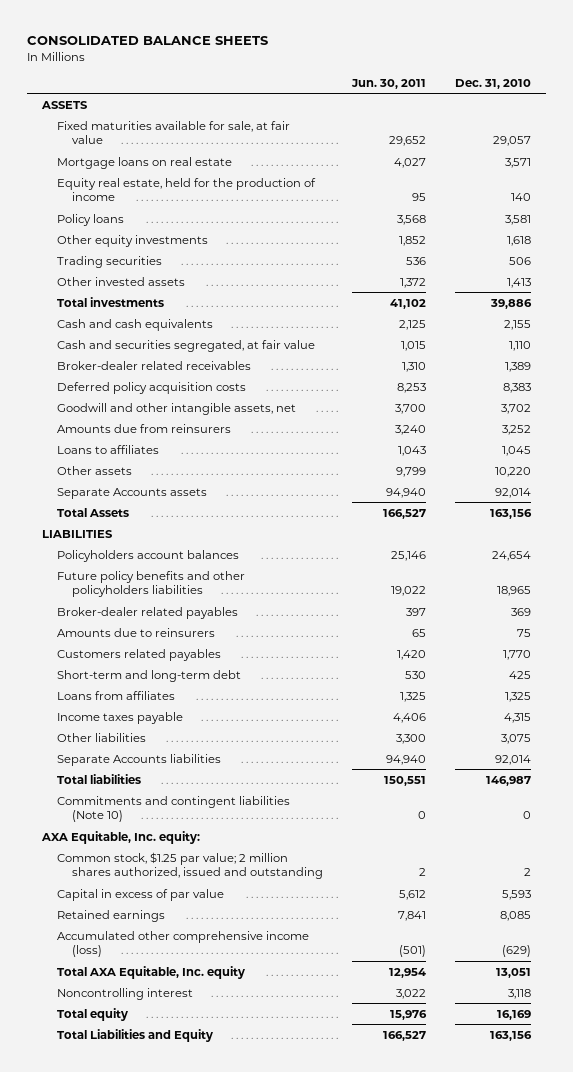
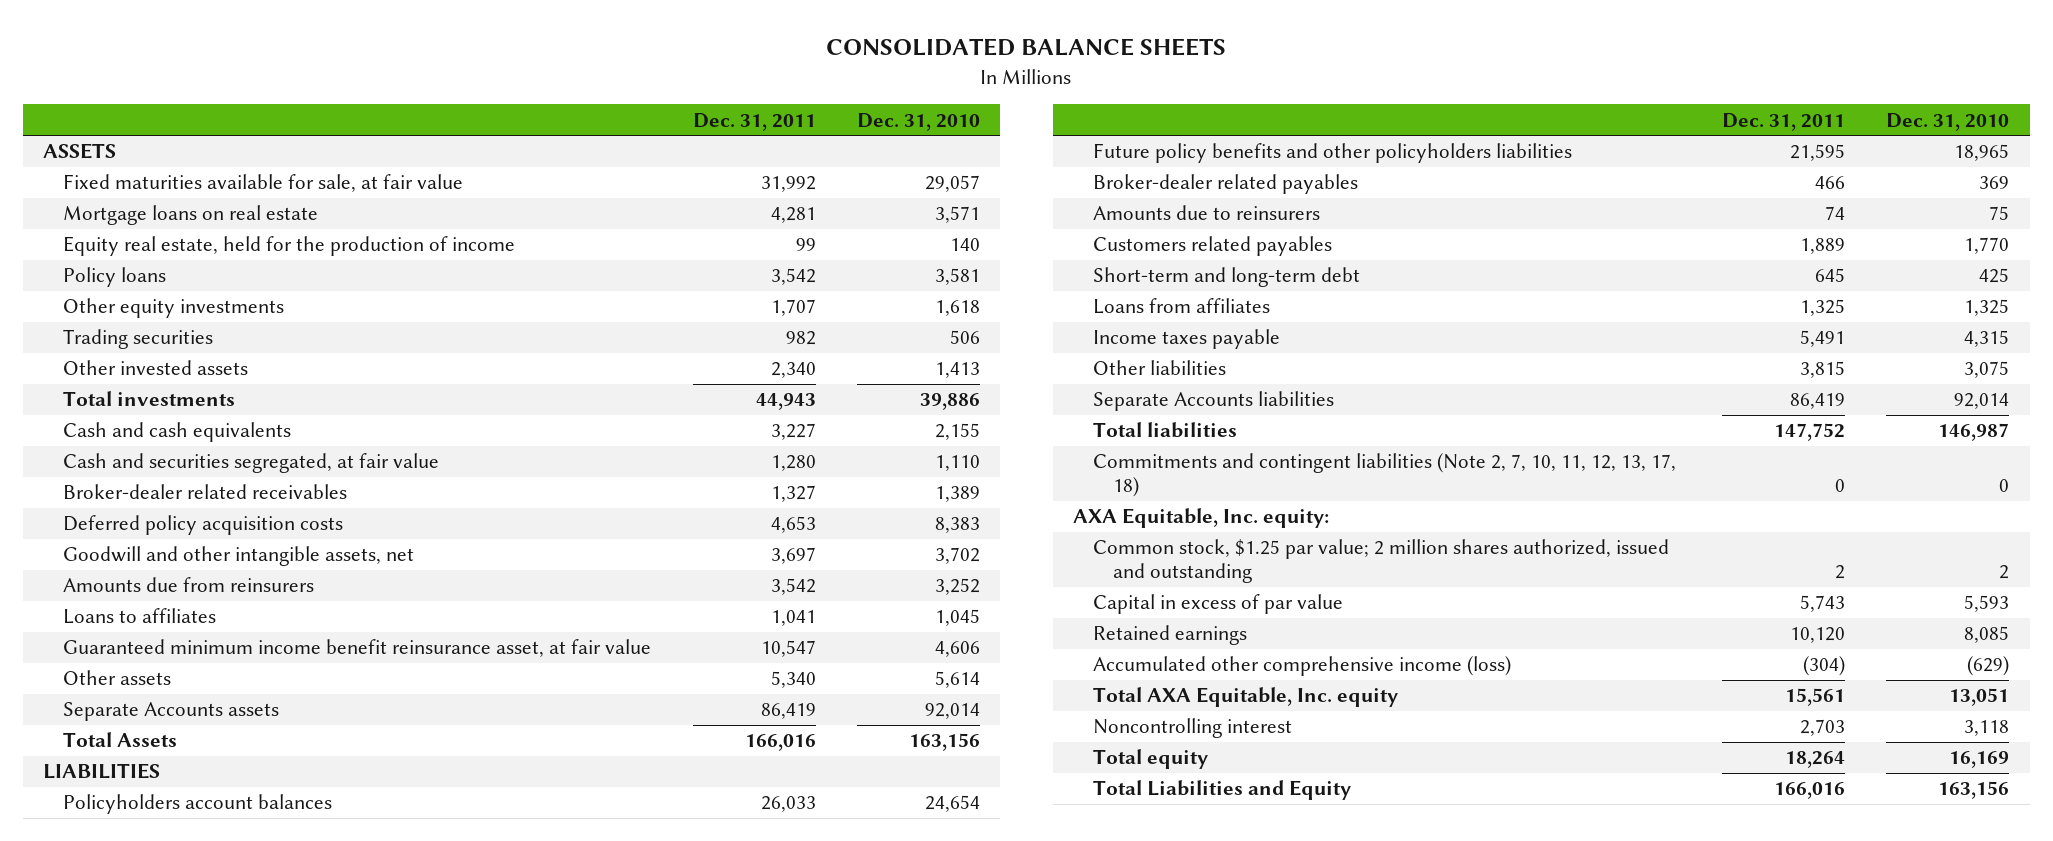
- | Jun. 30, 2011 | Dec. 31, 2010
+ | Dec. 31, 2011 | Dec. 31, 2010
- Other assets | 9,799 | 10,220
+ Guaranteed minimum income benefit reinsurance asset, at fair value | 10,547 | 4,606
+ Other assets | 5,340 | 5,614
- Commitments and contingent liabilities (Note 10) | 0 | 0
+ Commitments and contingent liabilities (Note 2, 7, 10, 11, 12, 13, 17, 18) | 0 | 0

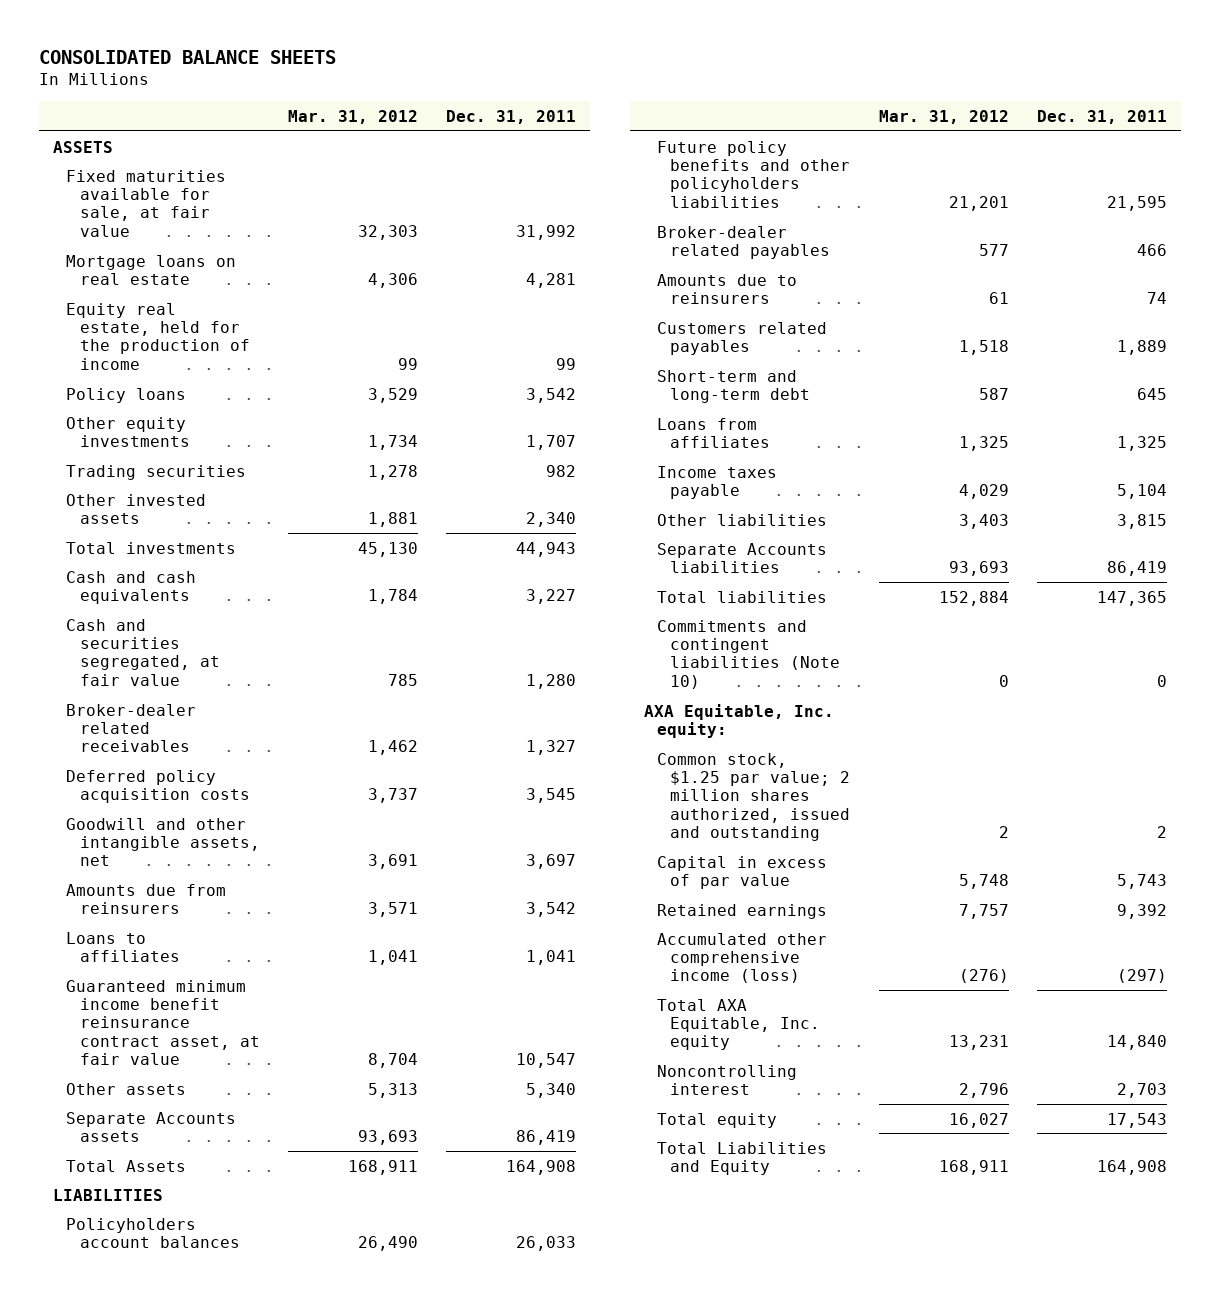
- | Dec. 31, 2011 | Dec. 31, 2010
+ | Mar. 31, 2012 | Dec. 31, 2011
- Deferred policy acquisition costs | 4,653 | 8,383
+ Deferred policy acquisition costs | 3,737 | 3,545
- Guaranteed minimum income benefit reinsurance asset, at fair value | 10,547 | 4,606
+ Guaranteed minimum income benefit reinsurance contract asset, at fair value | 8,704 | 10,547
- Total Assets | 166,016 | 163,156
+ Total Assets | 168,911 | 164,908
- Income taxes payable | 5,491 | 4,315
+ Income taxes payable | 4,029 | 5,104
- Total liabilities | 147,752 | 146,987
- Commitments and contingent liabilities (Note 2, 7, 10, 11, 12, 13, 17, 18) | 0 | 0
+ Total liabilities | 152,884 | 147,365
+ Commitments and contingent liabilities (Note 10) | 0 | 0
- Retained earnings | 10,120 | 8,085
- Accumulated other comprehensive income (loss) | (304) | (629)
- Total AXA Equitable, Inc. equity | 15,561 | 13,051
+ Retained earnings | 7,757 | 9,392
+ Accumulated other comprehensive income (loss) | (276) | (297)
+ Total AXA Equitable, Inc. equity | 13,231 | 14,840
- Total equity | 18,264 | 16,169
- Total Liabilities and Equity | 166,016 | 163,156
+ Total equity | 16,027 | 17,543
+ Total Liabilities and Equity | 168,911 | 164,908

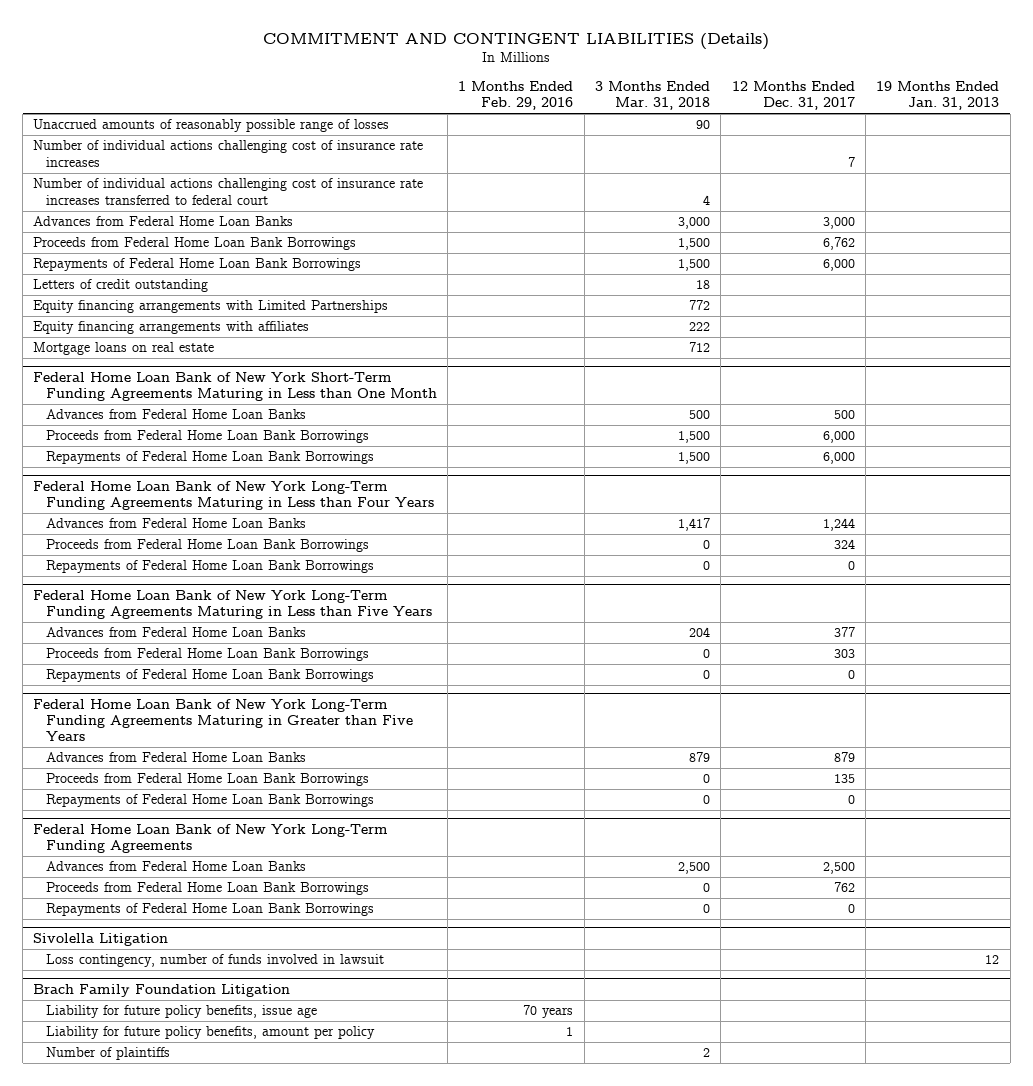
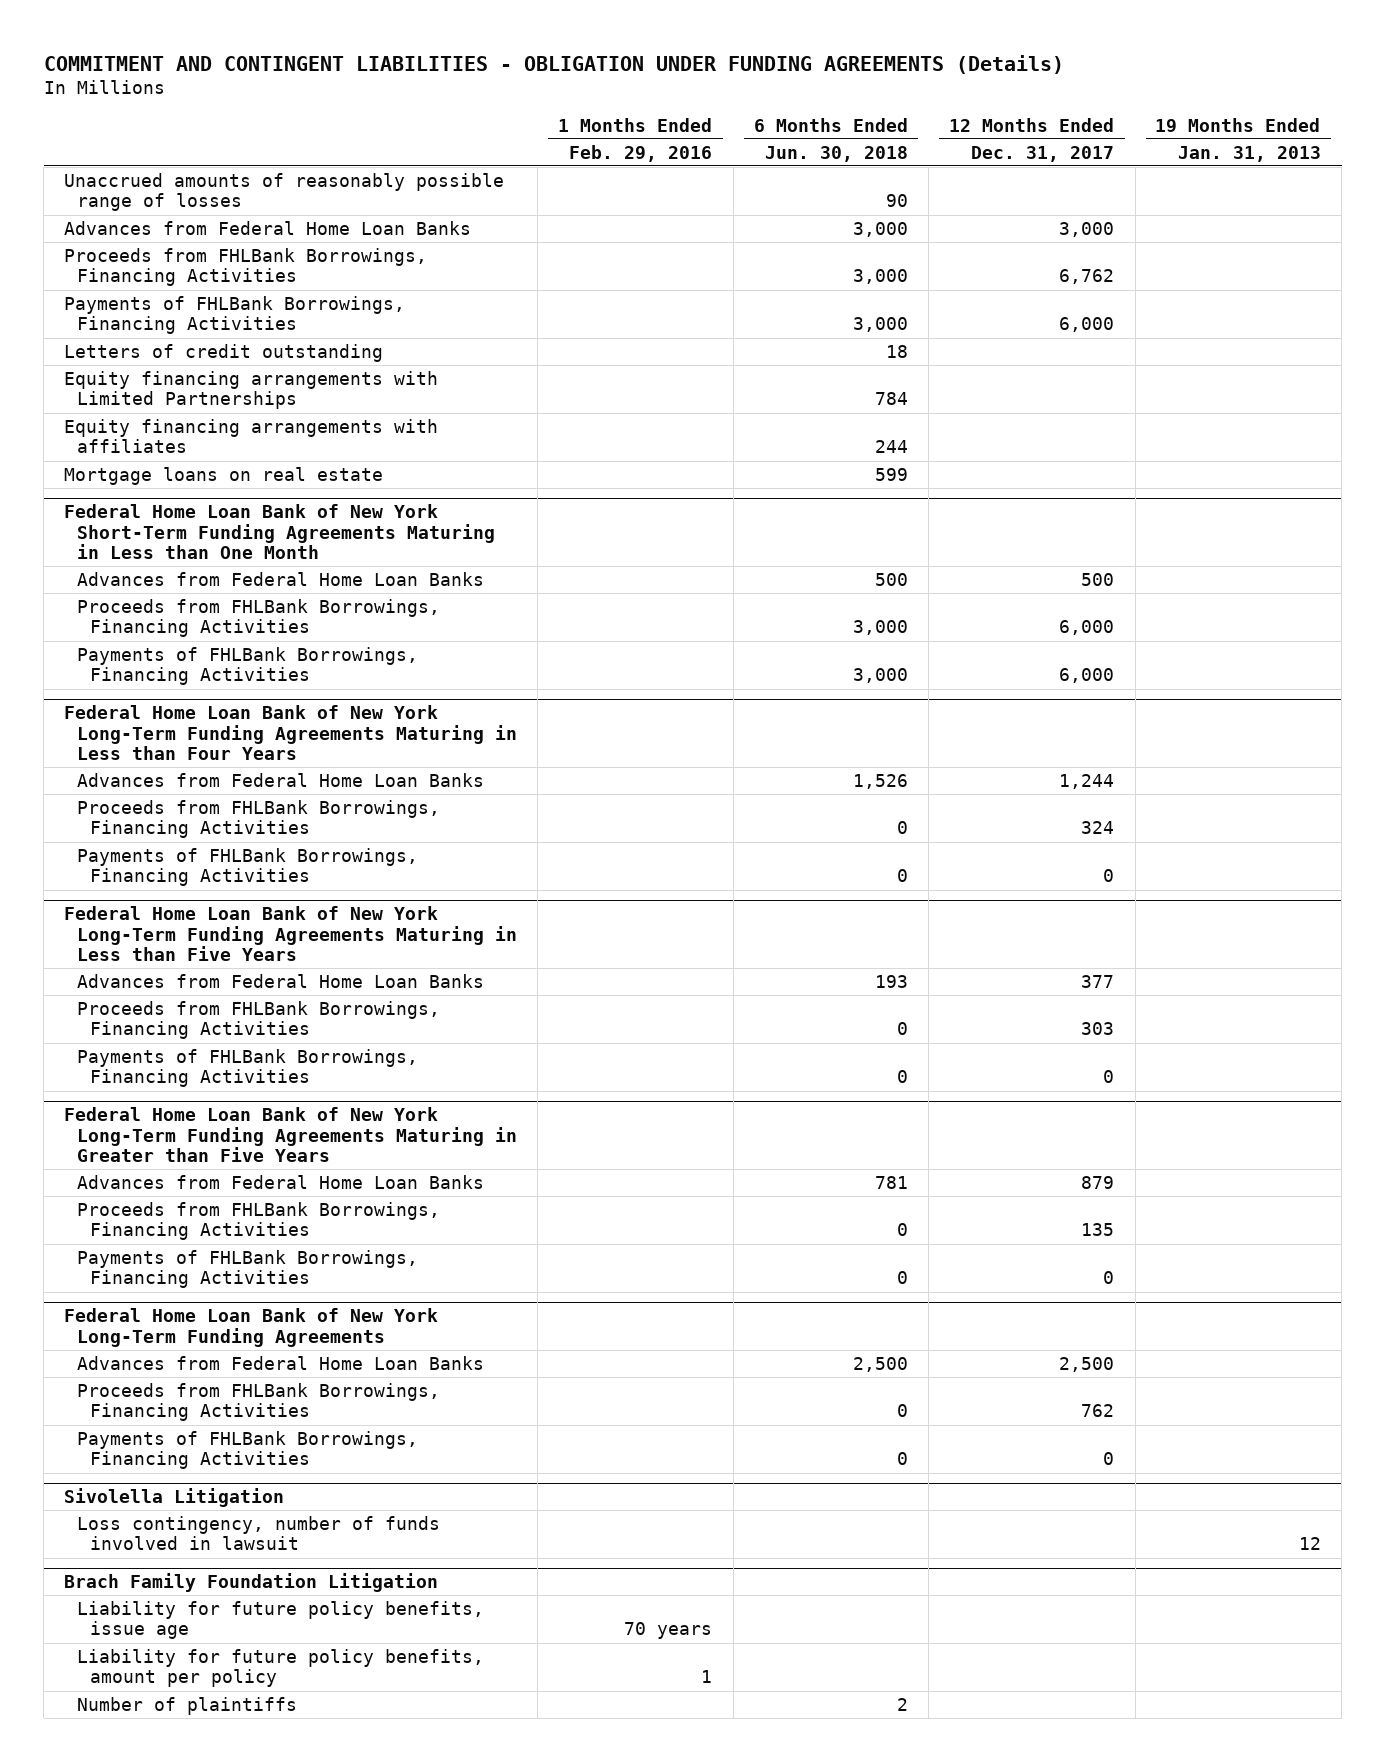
- COMMITMENT AND CONTINGENT LIABILITIES (Details)
+ COMMITMENT AND CONTINGENT LIABILITIES - OBLIGATION UNDER FUNDING AGREEMENTS (Details)
- | 1 Months Ended Feb. 29, 2016 | 3 Months Ended Mar. 31, 2018 | 12 Months Ended Dec. 31, 2017 | 19 Months Ended Jan. 31, 2013
+ | 1 Months Ended Feb. 29, 2016 | 6 Months Ended Jun. 30, 2018 | 12 Months Ended Dec. 31, 2017 | 19 Months Ended Jan. 31, 2013
- Number of individual actions challenging cost of insurance rate increases | | | 7 |
- Number of individual actions challenging cost of insurance rate increases transferred to federal court | | 4 | |
- Proceeds from Federal Home Loan Bank Borrowings | | 1,500 | 6,762 |
- Repayments of Federal Home Loan Bank Borrowings | | 1,500 | 6,000 |
+ Proceeds from FHLBank Borrowings, Financing Activities | | 3,000 | 6,762 |
+ Payments of FHLBank Borrowings, Financing Activities | | 3,000 | 6,000 |
@ Federal Home Loan Bank of New York Short-Term Funding Agreements Maturing in Less than One Month
- Proceeds from Federal Home Loan Bank Borrowings | | 1,500 | 6,000 |
- Repayments of Federal Home Loan Bank Borrowings | | 1,500 | 6,000 |
+ Proceeds from FHLBank Borrowings, Financing Activities | | 3,000 | 6,000 |
+ Payments of FHLBank Borrowings, Financing Activities | | 3,000 | 6,000 |
@ Federal Home Loan Bank of New York Long-Term Funding Agreements Maturing in Less than Four Years
- Proceeds from Federal Home Loan Bank Borrowings | | 0 | 324 |
- Repayments of Federal Home Loan Bank Borrowings | | 0 | 0 |
+ Proceeds from FHLBank Borrowings, Financing Activities | | 0 | 324 |
+ Payments of FHLBank Borrowings, Financing Activities | | 0 | 0 |
@ Federal Home Loan Bank of New York Long-Term Funding Agreements Maturing in Less than Five Years
- Proceeds from Federal Home Loan Bank Borrowings | | 0 | 303 |
- Repayments of Federal Home Loan Bank Borrowings | | 0 | 0 |
+ Proceeds from FHLBank Borrowings, Financing Activities | | 0 | 303 |
+ Payments of FHLBank Borrowings, Financing Activities | | 0 | 0 |
@ Federal Home Loan Bank of New York Long-Term Funding Agreements Maturing in Greater than Five Years
- Proceeds from Federal Home Loan Bank Borrowings | | 0 | 135 |
- Repayments of Federal Home Loan Bank Borrowings | | 0 | 0 |
+ Proceeds from FHLBank Borrowings, Financing Activities | | 0 | 135 |
+ Payments of FHLBank Borrowings, Financing Activities | | 0 | 0 |
@ Federal Home Loan Bank of New York Long-Term Funding Agreements
- Proceeds from Federal Home Loan Bank Borrowings | | 0 | 762 |
- Repayments of Federal Home Loan Bank Borrowings | | 0 | 0 |
+ Proceeds from FHLBank Borrowings, Financing Activities | | 0 | 762 |
+ Payments of FHLBank Borrowings, Financing Activities | | 0 | 0 |

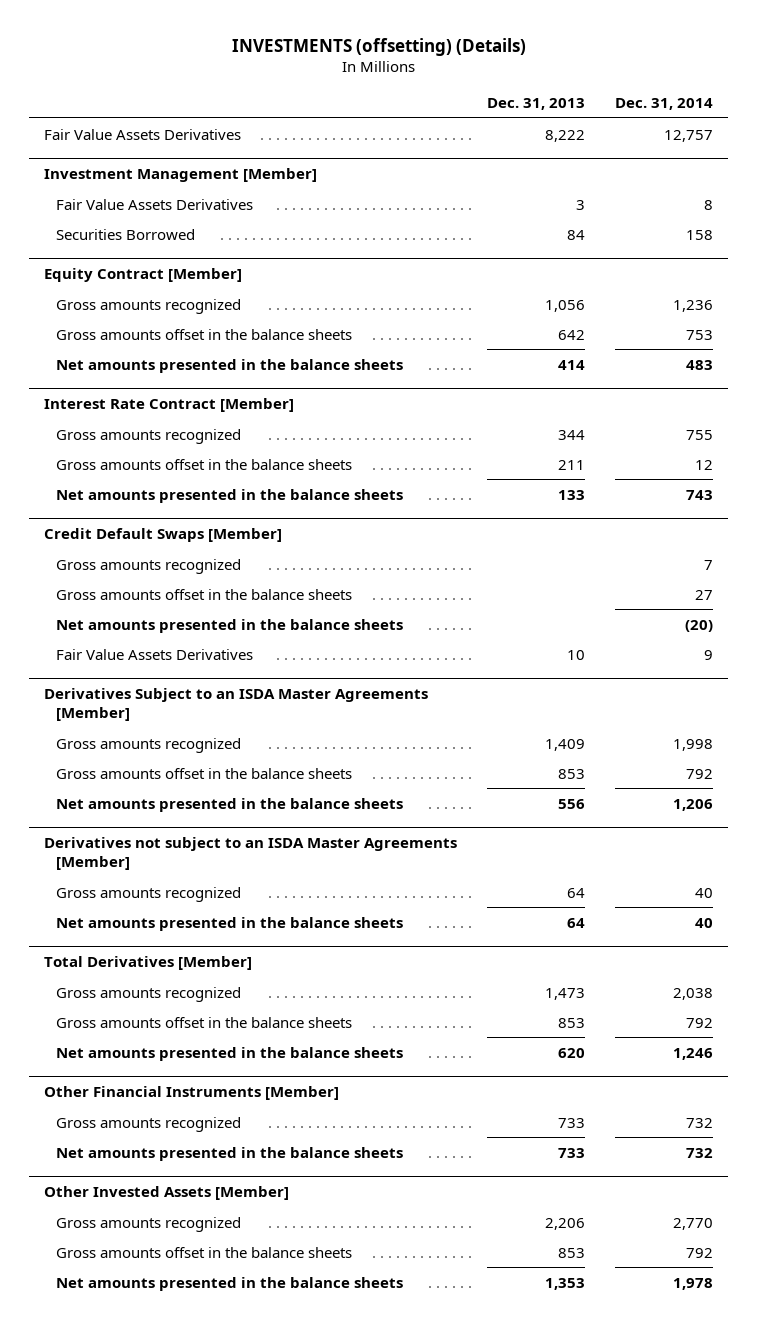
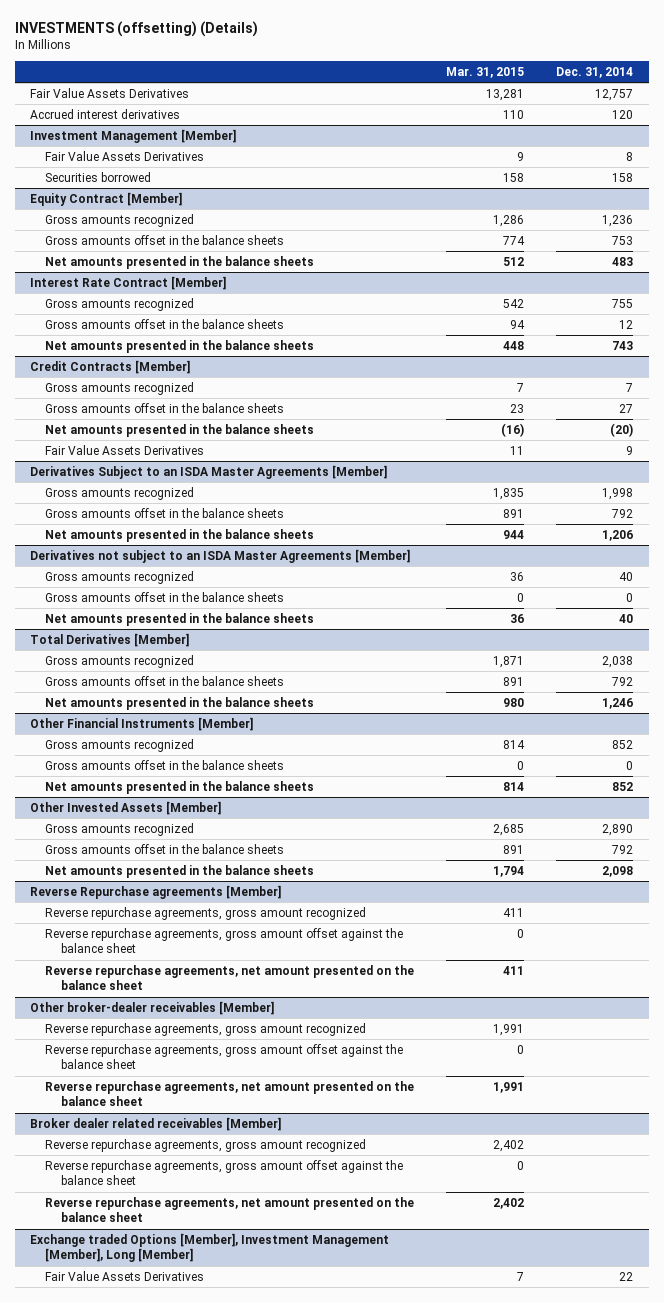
- | Dec. 31, 2013 | Dec. 31, 2014
+ | Mar. 31, 2015 | Dec. 31, 2014
+ Accrued interest derivatives | 110 | 120
@ Investment Management [Member]
- Securities Borrowed | 84 | 158
+ Securities borrowed | 158 | 158
- Credit Default Swaps [Member]
+ Credit Contracts [Member]
@ Derivatives not subject to an ISDA Master Agreements [Member]
+ Gross amounts offset in the balance sheets | 0 | 0
@ Other Financial Instruments [Member]
- Gross amounts recognized | 733 | 732
- Net amounts presented in the balance sheets | 733 | 732
+ Gross amounts recognized | 814 | 852
+ Gross amounts offset in the balance sheets | 0 | 0
+ Net amounts presented in the balance sheets | 814 | 852
@ Other Invested Assets [Member]
- Gross amounts recognized | 2,206 | 2,770
+ Gross amounts recognized | 2,685 | 2,890
- Net amounts presented in the balance sheets | 1,353 | 1,978
+ Net amounts presented in the balance sheets | 1,794 | 2,098
+ Reverse Repurchase agreements [Member]
+ Reverse repurchase agreements, gross amount recognized | 411 |
+ Reverse repurchase agreements, gross amount offset against the balance sheet | 0 |
+ Reverse repurchase agreements, net amount presented on the balance sheet | 411 |
+ Other broker-dealer receivables [Member]
+ Reverse repurchase agreements, gross amount recognized | 1,991 |
+ Reverse repurchase agreements, gross amount offset against the balance sheet | 0 |
+ Reverse repurchase agreements, net amount presented on the balance sheet | 1,991 |
+ Broker dealer related receivables [Member]
+ Reverse repurchase agreements, gross amount recognized | 2,402 |
+ Reverse repurchase agreements, gross amount offset against the balance sheet | 0 |
+ Reverse repurchase agreements, net amount presented on the balance sheet | 2,402 |
+ Exchange traded Options [Member], Investment Management [Member], Long [Member]
+ Fair Value Assets Derivatives | 7 | 22

